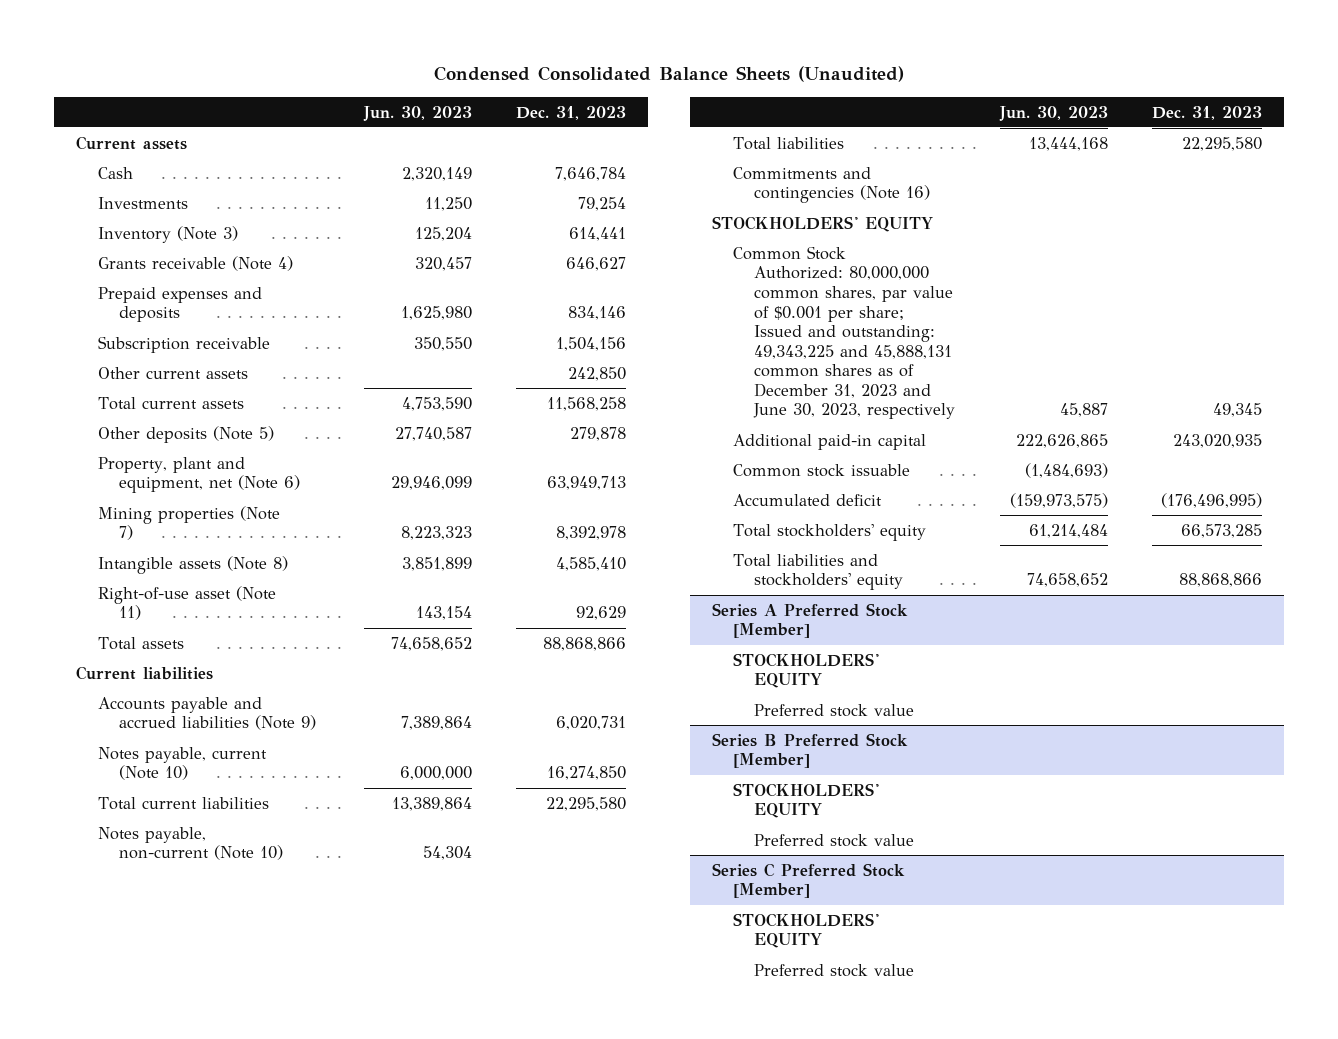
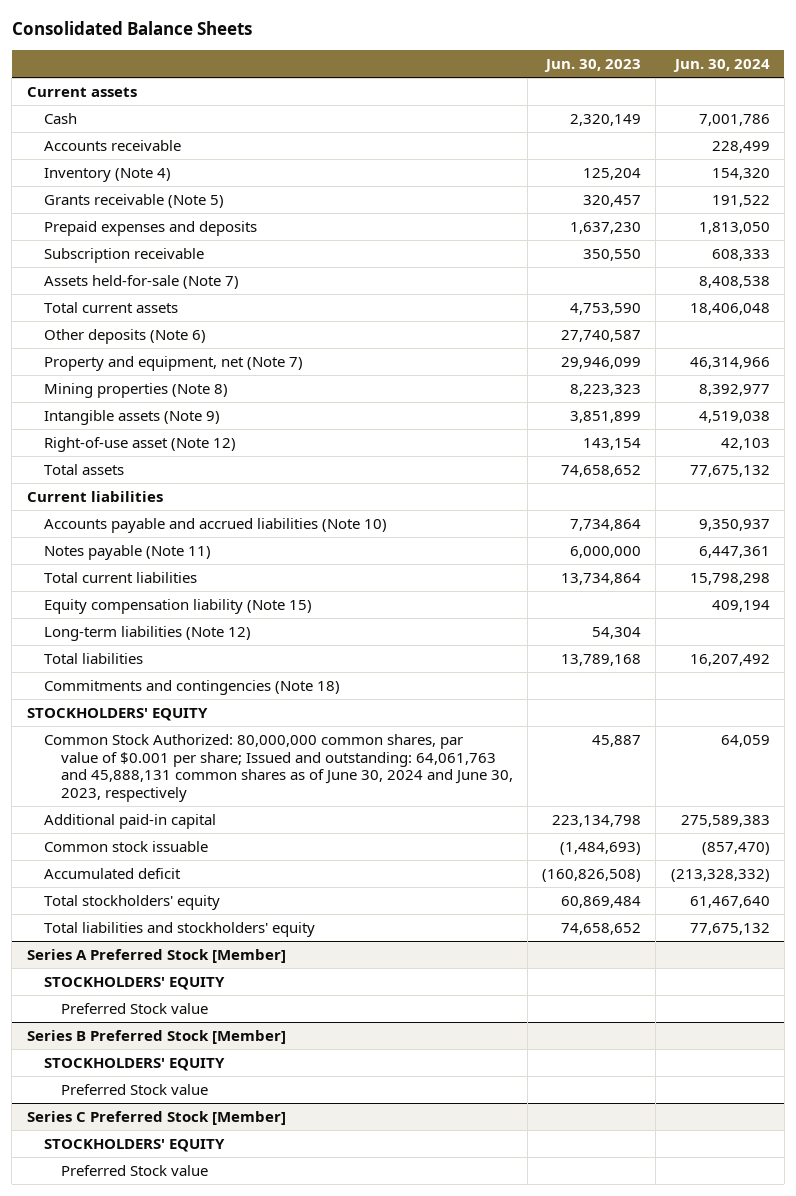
- Condensed Consolidated Balance Sheets (Unaudited)
+ Consolidated Balance Sheets
- | Jun. 30, 2023 | Dec. 31, 2023
+ | Jun. 30, 2023 | Jun. 30, 2024
- Investments | 11,250 | 79,254
- Inventory (Note 3) | 125,204 | 614,441
- Grants receivable (Note 4) | 320,457 | 646,627
- Prepaid expenses and deposits | 1,625,980 | 834,146
+ Accounts receivable | | 228,499
+ Inventory (Note 4) | 125,204 | 154,320
+ Grants receivable (Note 5) | 320,457 | 191,522
+ Prepaid expenses and deposits | 1,637,230 | 1,813,050
- Other current assets | | 242,850
+ Assets held-for-sale (Note 7) | | 8,408,538
- Other deposits (Note 5) | 27,740,587 | 279,878
- Property, plant and equipment, net (Note 6) | 29,946,099 | 63,949,713
- Mining properties (Note 7) | 8,223,323 | 8,392,978
- Intangible assets (Note 8) | 3,851,899 | 4,585,410
- Right-of-use asset (Note 11) | 143,154 | 92,629
+ Other deposits (Note 6) | 27,740,587 |
+ Property and equipment, net (Note 7) | 29,946,099 | 46,314,966
+ Mining properties (Note 8) | 8,223,323 | 8,392,977
+ Intangible assets (Note 9) | 3,851,899 | 4,519,038
+ Right-of-use asset (Note 12) | 143,154 | 42,103
- Accounts payable and accrued liabilities (Note 9) | 7,389,864 | 6,020,731
- Notes payable, current (Note 10) | 6,000,000 | 16,274,850
- Total current liabilities | 13,389,864 | 22,295,580
- Notes payable, non-current (Note 10) | 54,304 |
- Total liabilities | 13,444,168 | 22,295,580
- Commitments and contingencies (Note 16)
+ Accounts payable and accrued liabilities (Note 10) | 7,734,864 | 9,350,937
+ Notes payable (Note 11) | 6,000,000 | 6,447,361
+ Total current liabilities | 13,734,864 | 15,798,298
+ Equity compensation liability (Note 15) | | 409,194
+ Long-term liabilities (Note 12) | 54,304 |
+ Total liabilities | 13,789,168 | 16,207,492
+ Commitments and contingencies (Note 18)
- Common Stock Authorized: 80,000,000 common shares, par value of $0.001 per share; Issued and outstanding: 49,343,225 and 45,888,131 common shares as of December 31, 2023 and June 30, 2023, respectively | 45,887 | 49,345
- Additional paid-in capital | 222,626,865 | 243,020,935
+ Common Stock Authorized: 80,000,000 common shares, par value of $0.001 per share; Issued and outstanding: 64,061,763 and 45,888,131 common shares as of June 30, 2024 and June 30, 2023, respectively | 45,887 | 64,059
+ Additional paid-in capital | 223,134,798 | 275,589,383
- Accumulated deficit | (159,973,575) | (176,496,995)
- Total stockholders' equity | 61,214,484 | 66,573,285
+ Accumulated deficit | (160,826,508) | (213,328,332)
+ Total stockholders' equity | 60,869,484 | 61,467,640
@ Series A Preferred Stock [Member]
- Preferred stock value
+ Preferred Stock value
@ Series B Preferred Stock [Member]
- Preferred stock value
+ Preferred Stock value
@ Series C Preferred Stock [Member]
- Preferred stock value
+ Preferred Stock value

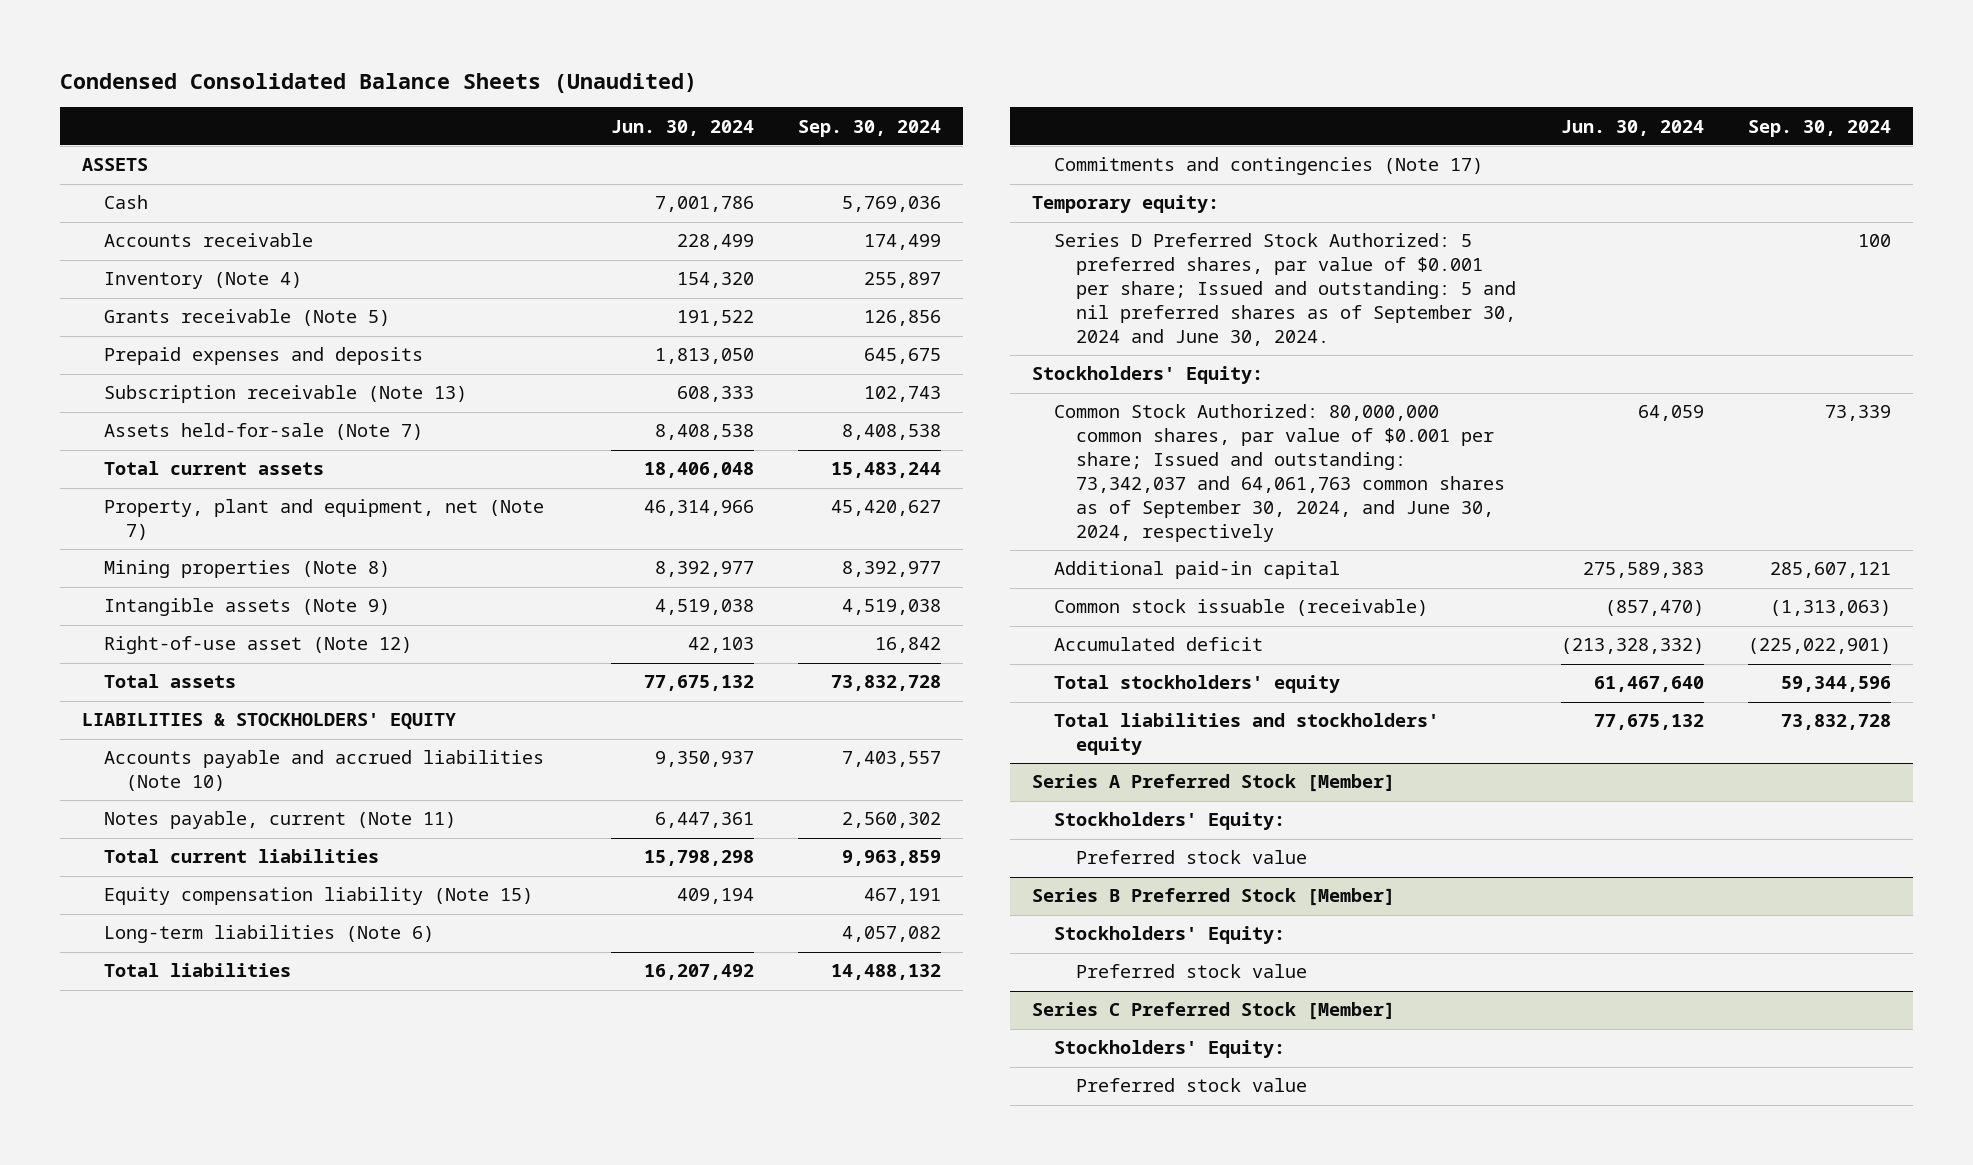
- Consolidated Balance Sheets
+ Condensed Consolidated Balance Sheets (Unaudited)
- | Jun. 30, 2023 | Jun. 30, 2024
+ | Jun. 30, 2024 | Sep. 30, 2024
- Current assets
+ ASSETS
- Subscription receivable | 350,550 | 608,333
+ Subscription receivable (Note 13) | 608,333 | 102,743
- Other deposits (Note 6) | 27,740,587 |
- Property and equipment, net (Note 7) | 29,946,099 | 46,314,966
+ Property, plant and equipment, net (Note 7) | 46,314,966 | 45,420,627
- Current liabilities
+ LIABILITIES & STOCKHOLDERS' EQUITY
- Notes payable (Note 11) | 6,000,000 | 6,447,361
+ Notes payable, current (Note 11) | 6,447,361 | 2,560,302
- Long-term liabilities (Note 12) | 54,304 |
+ Long-term liabilities (Note 6) | | 4,057,082
- Commitments and contingencies (Note 18)
- STOCKHOLDERS' EQUITY
- Common Stock Authorized: 80,000,000 common shares, par value of $0.001 per share; Issued and outstanding: 64,061,763 and 45,888,131 common shares as of June 30, 2024 and June 30, 2023, respectively | 45,887 | 64,059
+ Commitments and contingencies (Note 17)
+ Temporary equity:
+ Series D Preferred Stock Authorized: 5 preferred shares, par value of $0.001 per share; Issued and outstanding: 5 and nil preferred shares as of September 30, 2024 and June 30, 2024. | | 100
+ Stockholders' Equity:
+ Common Stock Authorized: 80,000,000 common shares, par value of $0.001 per share; Issued and outstanding: 73,342,037 and 64,061,763 common shares as of September 30, 2024, and June 30, 2024, respectively | 64,059 | 73,339
- Common stock issuable | (1,484,693) | (857,470)
+ Common stock issuable (receivable) | (857,470) | (1,313,063)
@ Series A Preferred Stock [Member]
- STOCKHOLDERS' EQUITY
- Preferred Stock value
+ Stockholders' Equity:
+ Preferred stock value
@ Series B Preferred Stock [Member]
- STOCKHOLDERS' EQUITY
- Preferred Stock value
+ Stockholders' Equity:
+ Preferred stock value
@ Series C Preferred Stock [Member]
- STOCKHOLDERS' EQUITY
- Preferred Stock value
+ Stockholders' Equity:
+ Preferred stock value

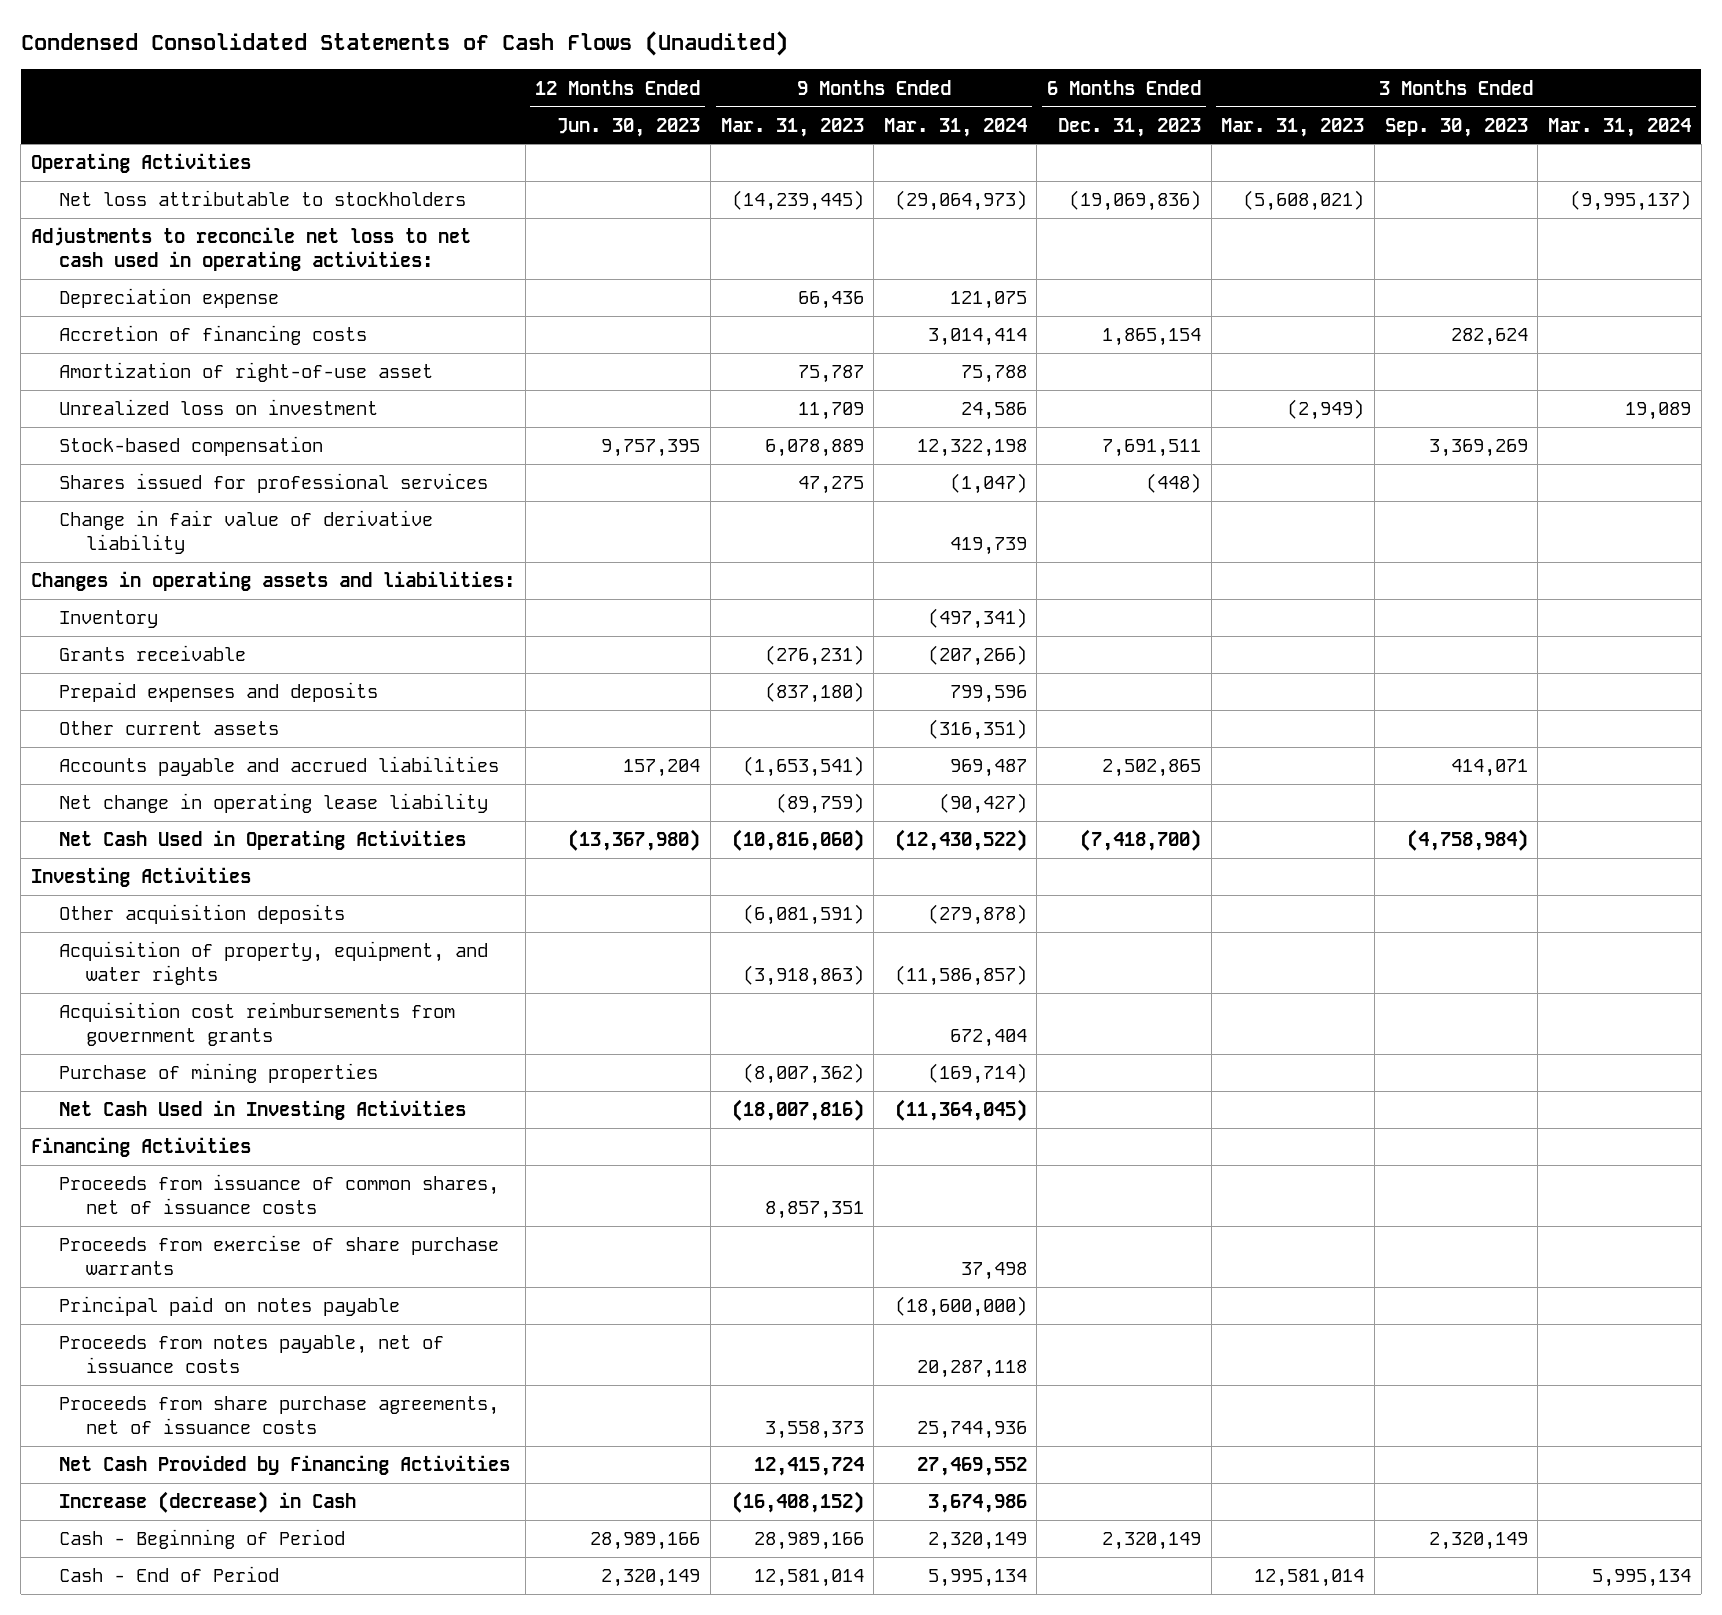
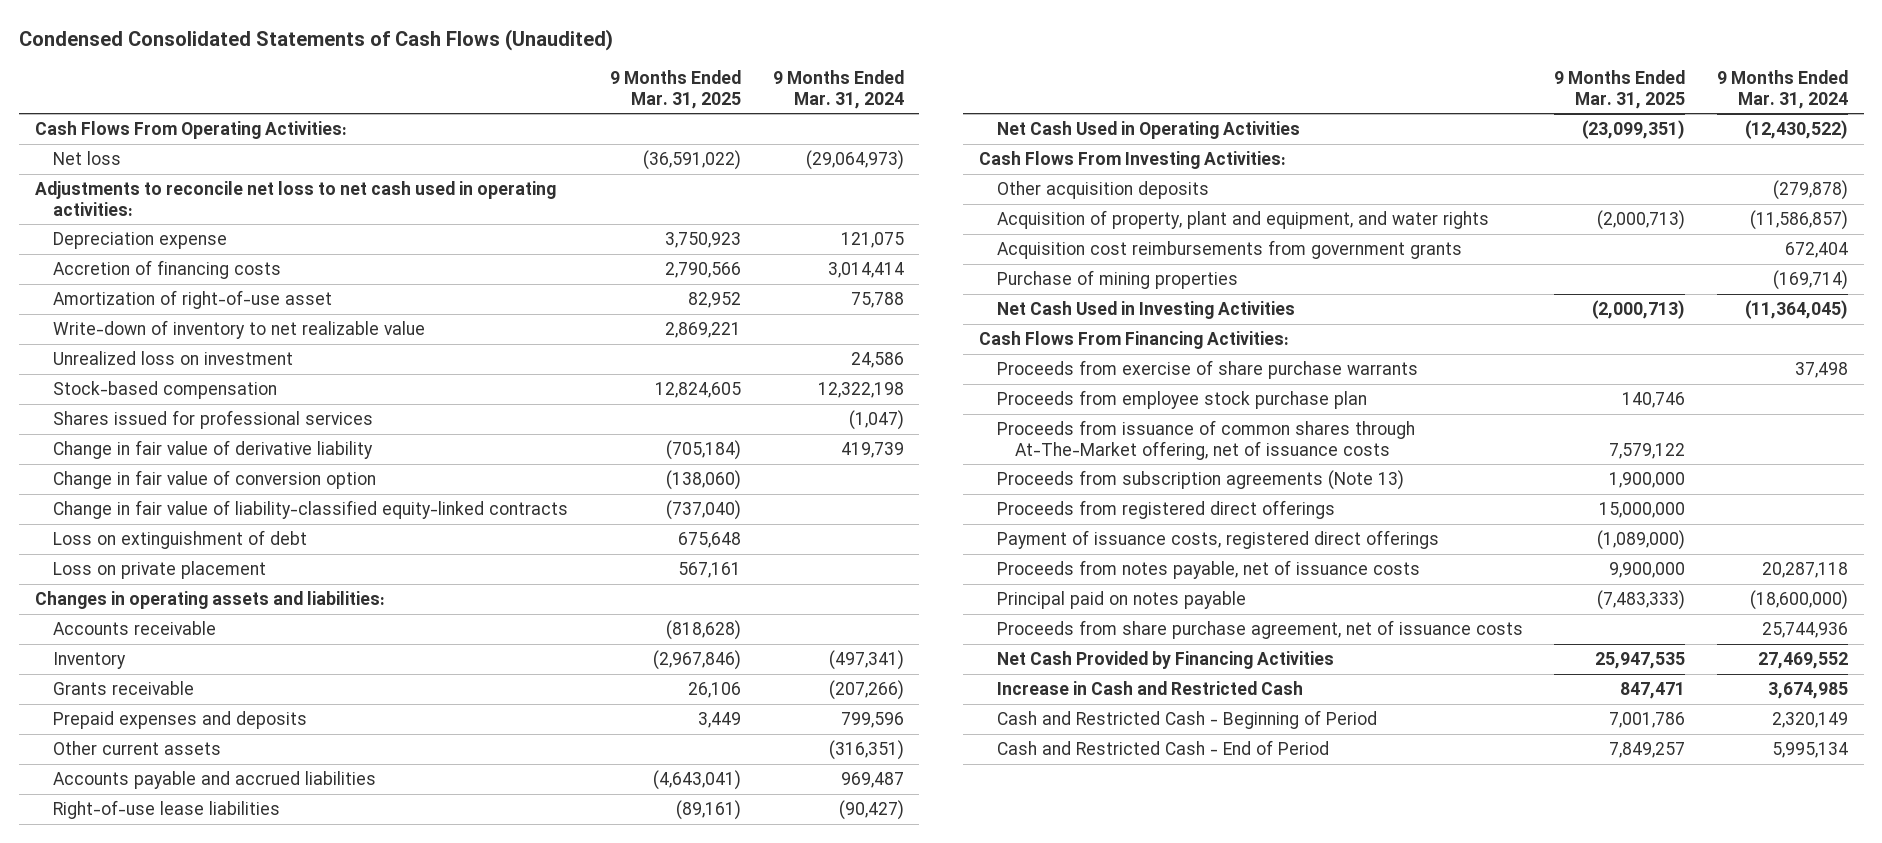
- | 12 Months Ended Jun. 30, 2023 | 9 Months Ended Mar. 31, 2023 | 9 Months Ended Mar. 31, 2024 | 6 Months Ended Dec. 31, 2023 | 3 Months Ended Mar. 31, 2023 | 3 Months Ended Sep. 30, 2023 | 3 Months Ended Mar. 31, 2024
+ | 9 Months Ended Mar. 31, 2025 | 9 Months Ended Mar. 31, 2024
- Operating Activities
- Net loss attributable to stockholders | | (14,239,445) | (29,064,973) | (19,069,836) | (5,608,021) | | (9,995,137)
+ Cash Flows From Operating Activities:
+ Net loss | (36,591,022) | (29,064,973)
+ Write-down of inventory to net realizable value | 2,869,221 |
+ Change in fair value of conversion option | (138,060) |
+ Change in fair value of liability-classified equity-linked contracts | (737,040) |
+ Loss on extinguishment of debt | 675,648 |
+ Loss on private placement | 567,161 |
+ Accounts receivable | (818,628) |
- Net change in operating lease liability | | (89,759) | (90,427) | | | |
+ Right-of-use lease liabilities | (89,161) | (90,427)
- Investing Activities
+ Cash Flows From Investing Activities:
- Acquisition of property, equipment, and water rights | | (3,918,863) | (11,586,857) | | | |
+ Acquisition of property, plant and equipment, and water rights | (2,000,713) | (11,586,857)
- Financing Activities
- Proceeds from issuance of common shares, net of issuance costs | | 8,857,351 | | | | |
+ Cash Flows From Financing Activities:
+ Proceeds from employee stock purchase plan | 140,746 |
+ Proceeds from issuance of common shares through At-The-Market offering, net of issuance costs | 7,579,122 |
+ Proceeds from subscription agreements (Note 13) | 1,900,000 |
+ Proceeds from registered direct offerings | 15,000,000 |
+ Payment of issuance costs, registered direct offerings | (1,089,000) |
- Proceeds from share purchase agreements, net of issuance costs | | 3,558,373 | 25,744,936 | | | |
moved down: Principal paid on notes payable | (7,483,333) | (18,600,000)
+ Proceeds from share purchase agreement, net of issuance costs | | 25,744,936
- Increase (decrease) in Cash | | (16,408,152) | 3,674,986 | | | |
- Cash - Beginning of Period | 28,989,166 | 28,989,166 | 2,320,149 | 2,320,149 | | 2,320,149 |
- Cash - End of Period | 2,320,149 | 12,581,014 | 5,995,134 | | 12,581,014 | | 5,995,134
+ Increase in Cash and Restricted Cash | 847,471 | 3,674,985
+ Cash and Restricted Cash - Beginning of Period | 7,001,786 | 2,320,149
+ Cash and Restricted Cash - End of Period | 7,849,257 | 5,995,134

